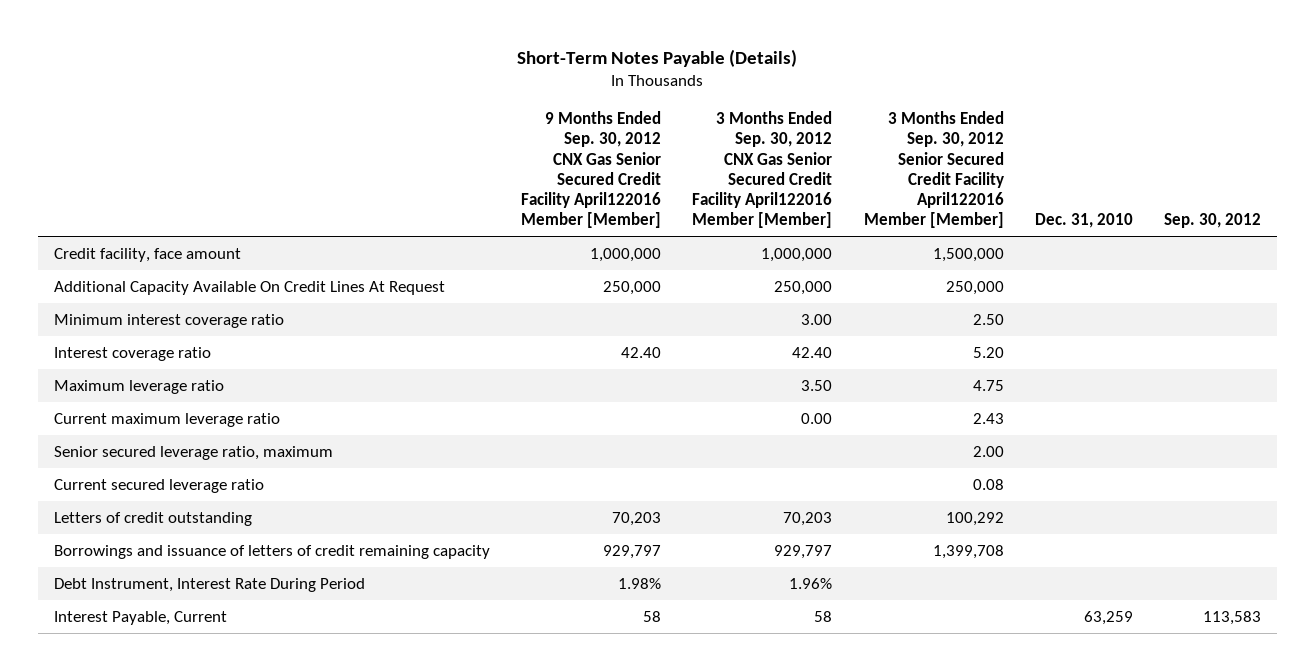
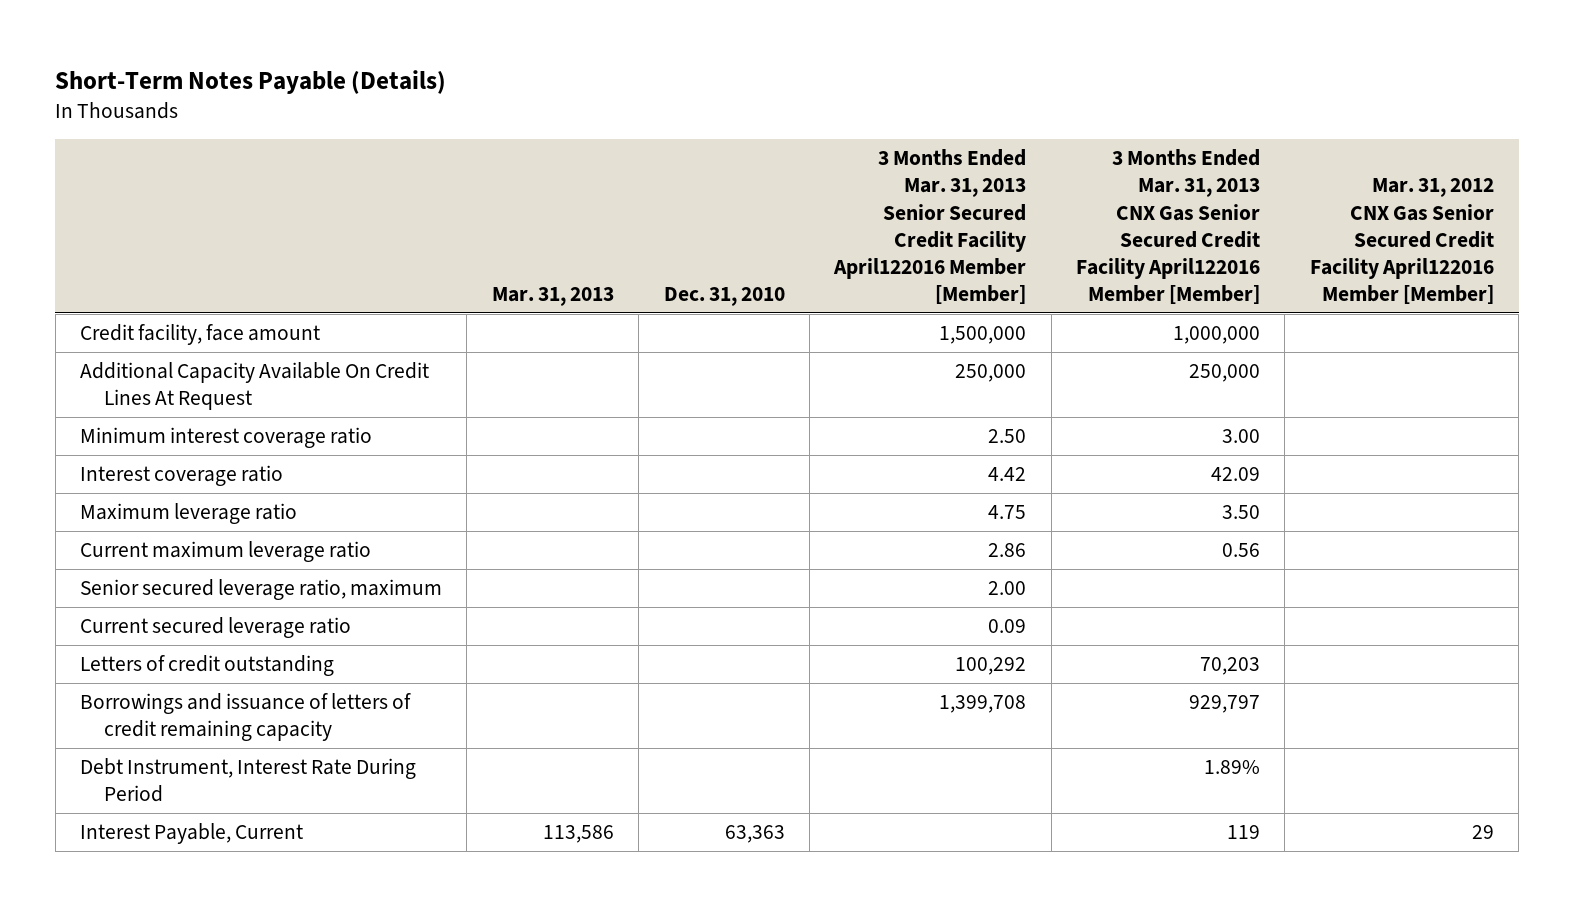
- | 9 Months Ended Sep. 30, 2012 CNX Gas Senior Secured Credit Facility April122016 Member [Member] | 3 Months Ended Sep. 30, 2012 CNX Gas Senior Secured Credit Facility April122016 Member [Member] | 3 Months Ended Sep. 30, 2012 Senior Secured Credit Facility April122016 Member [Member] | Dec. 31, 2010 | Sep. 30, 2012
+ | Mar. 31, 2013 | Dec. 31, 2010 | 3 Months Ended Mar. 31, 2013 Senior Secured Credit Facility April122016 Member [Member] | 3 Months Ended Mar. 31, 2013 CNX Gas Senior Secured Credit Facility April122016 Member [Member] | Mar. 31, 2012 CNX Gas Senior Secured Credit Facility April122016 Member [Member]
- Interest Payable, Current | 58 | 58 | | 63,259 | 113,583
+ Interest Payable, Current | 113,586 | 63,363 | | 119 | 29

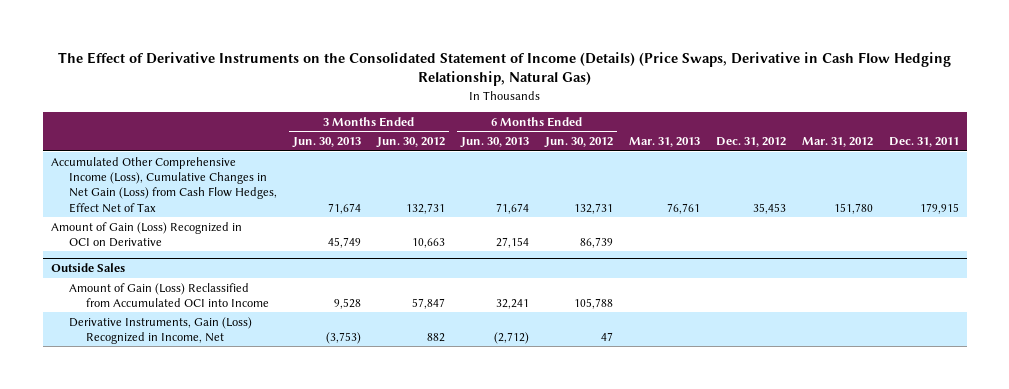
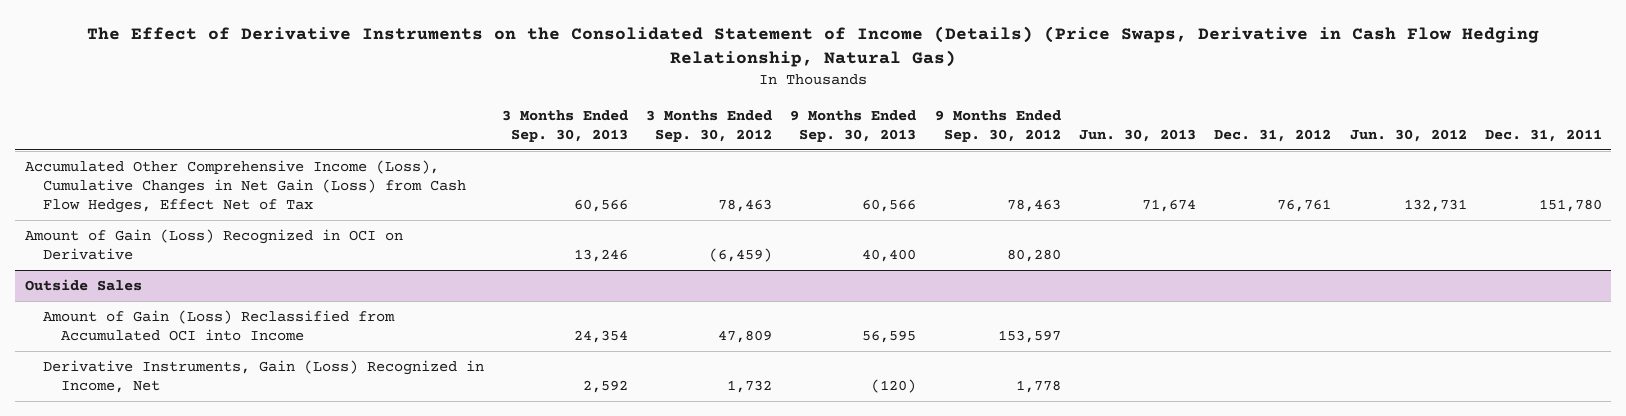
- | 3 Months Ended Jun. 30, 2013 | 3 Months Ended Jun. 30, 2012 | 6 Months Ended Jun. 30, 2013 | 6 Months Ended Jun. 30, 2012 | Mar. 31, 2013 | Dec. 31, 2012 | Mar. 31, 2012 | Dec. 31, 2011
+ | 3 Months Ended Sep. 30, 2013 | 3 Months Ended Sep. 30, 2012 | 9 Months Ended Sep. 30, 2013 | 9 Months Ended Sep. 30, 2012 | Jun. 30, 2013 | Dec. 31, 2012 | Jun. 30, 2012 | Dec. 31, 2011
- Accumulated Other Comprehensive Income (Loss), Cumulative Changes in Net Gain (Loss) from Cash Flow Hedges, Effect Net of Tax | 71,674 | 132,731 | 71,674 | 132,731 | 76,761 | 35,453 | 151,780 | 179,915
+ Accumulated Other Comprehensive Income (Loss), Cumulative Changes in Net Gain (Loss) from Cash Flow Hedges, Effect Net of Tax | 60,566 | 78,463 | 60,566 | 78,463 | 71,674 | 76,761 | 132,731 | 151,780

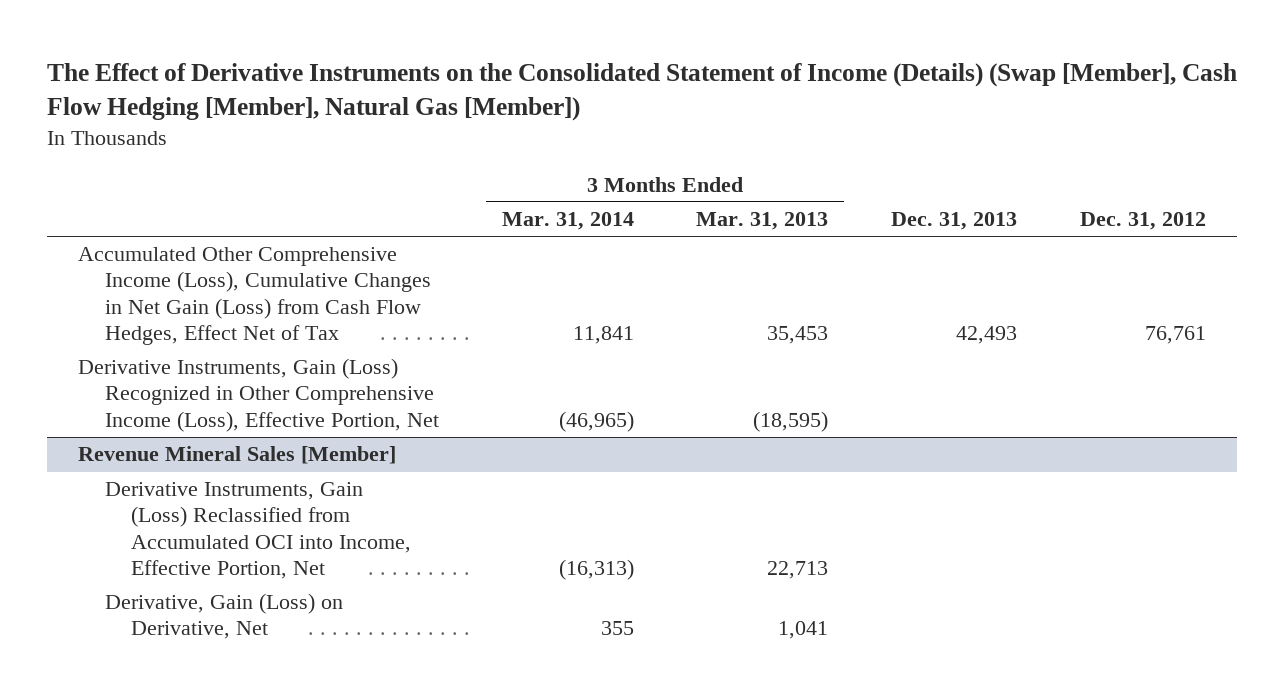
- The Effect of Derivative Instruments on the Consolidated Statement of Income (Details) (Price Swaps, Derivative in Cash Flow Hedging Relationship, Natural Gas)
+ The Effect of Derivative Instruments on the Consolidated Statement of Income (Details) (Swap [Member], Cash Flow Hedging [Member], Natural Gas [Member])
- | 3 Months Ended Sep. 30, 2013 | 3 Months Ended Sep. 30, 2012 | 9 Months Ended Sep. 30, 2013 | 9 Months Ended Sep. 30, 2012 | Jun. 30, 2013 | Dec. 31, 2012 | Jun. 30, 2012 | Dec. 31, 2011
+ | 3 Months Ended Mar. 31, 2014 | 3 Months Ended Mar. 31, 2013 | Dec. 31, 2013 | Dec. 31, 2012
- Amount of Gain (Loss) Recognized in OCI on Derivative | 13,246 | (6,459) | 40,400 | 80,280 | | | |
- Outside Sales
- Amount of Gain (Loss) Reclassified from Accumulated OCI into Income | 24,354 | 47,809 | 56,595 | 153,597 | | | |
- Derivative Instruments, Gain (Loss) Recognized in Income, Net | 2,592 | 1,732 | (120) | 1,778 | | | |
+ Derivative Instruments, Gain (Loss) Recognized in Other Comprehensive Income (Loss), Effective Portion, Net | (46,965) | (18,595) | |
+ Revenue Mineral Sales [Member]
+ Derivative Instruments, Gain (Loss) Reclassified from Accumulated OCI into Income, Effective Portion, Net | (16,313) | 22,713 | |
+ Derivative, Gain (Loss) on Derivative, Net | 355 | 1,041 | |

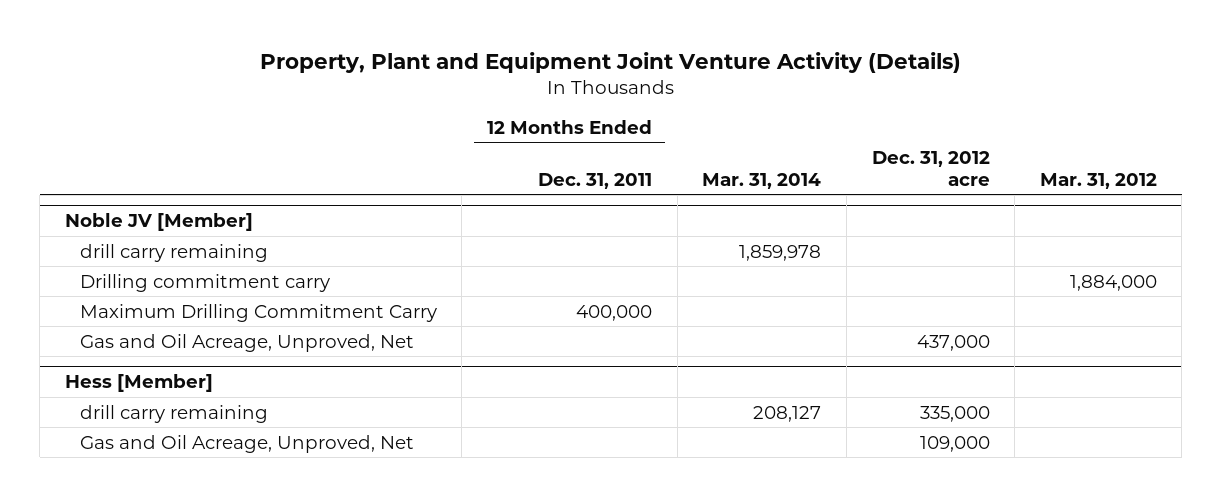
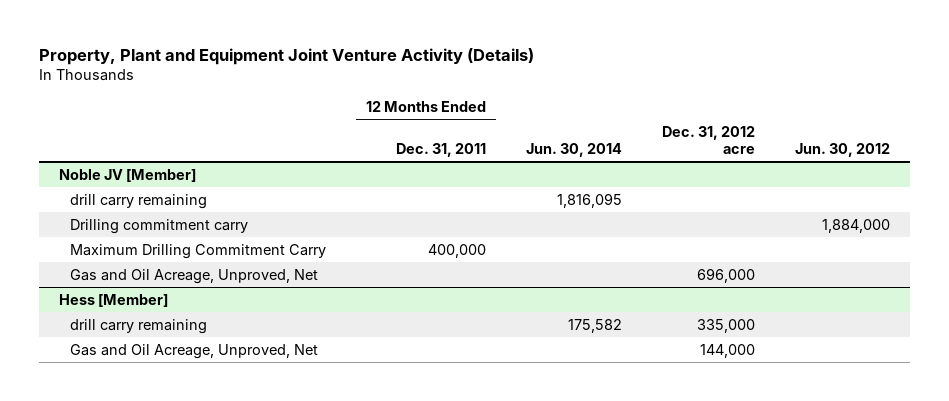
- | 12 Months Ended Dec. 31, 2011 | Mar. 31, 2014 | Dec. 31, 2012 acre | Mar. 31, 2012
+ | 12 Months Ended Dec. 31, 2011 | Jun. 30, 2014 | Dec. 31, 2012 acre | Jun. 30, 2012
@ Noble JV [Member]
- Gas and Oil Acreage, Unproved, Net | | | 437,000 |
+ Gas and Oil Acreage, Unproved, Net | | | 696,000 |
@ Hess [Member]
- Gas and Oil Acreage, Unproved, Net | | | 109,000 |
+ Gas and Oil Acreage, Unproved, Net | | | 144,000 |

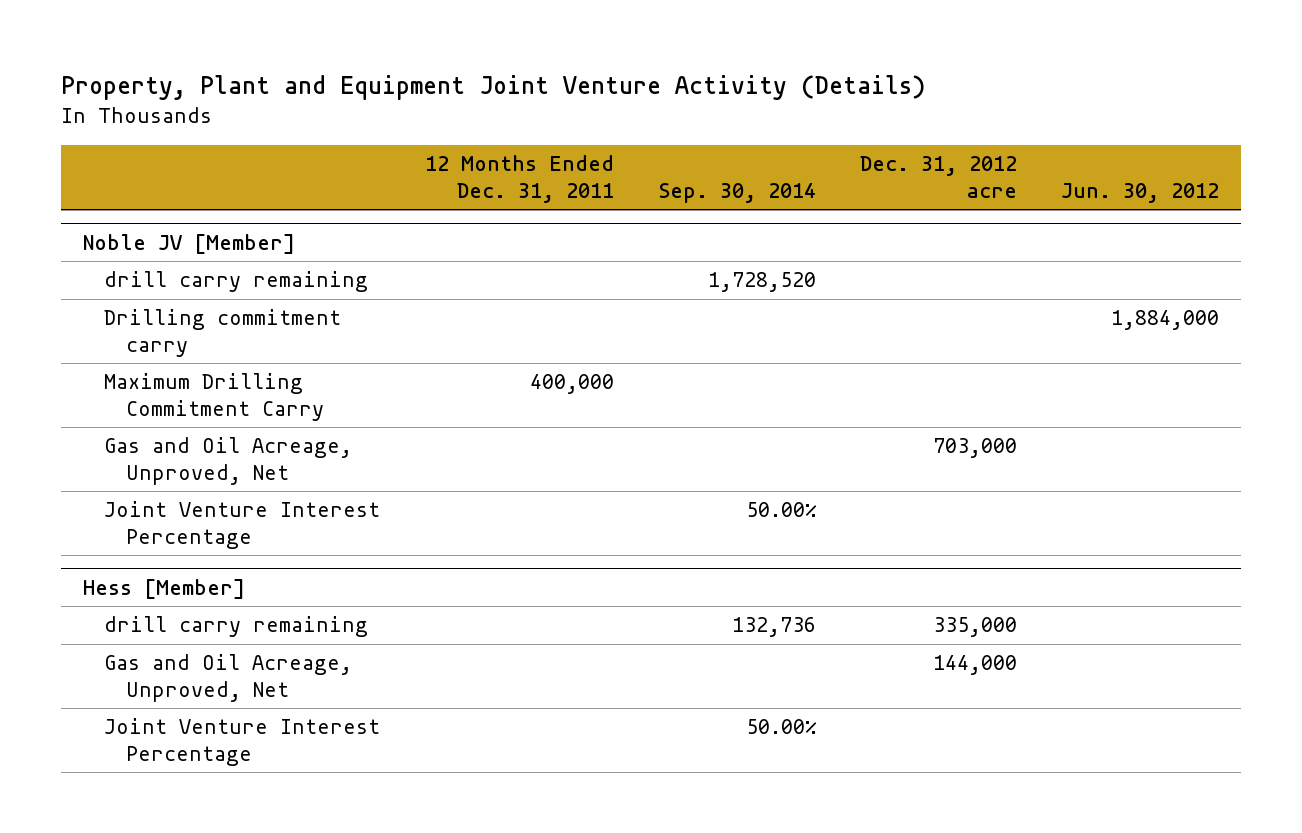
- | 12 Months Ended Dec. 31, 2011 | Jun. 30, 2014 | Dec. 31, 2012 acre | Jun. 30, 2012
+ | 12 Months Ended Dec. 31, 2011 | Sep. 30, 2014 | Dec. 31, 2012 acre | Jun. 30, 2012
@ Noble JV [Member]
- Gas and Oil Acreage, Unproved, Net | | | 696,000 |
+ Gas and Oil Acreage, Unproved, Net | | | 703,000 |
+ Joint Venture Interest Percentage | | 50.00% | |
@ Hess [Member]
+ Joint Venture Interest Percentage | | 50.00% | |

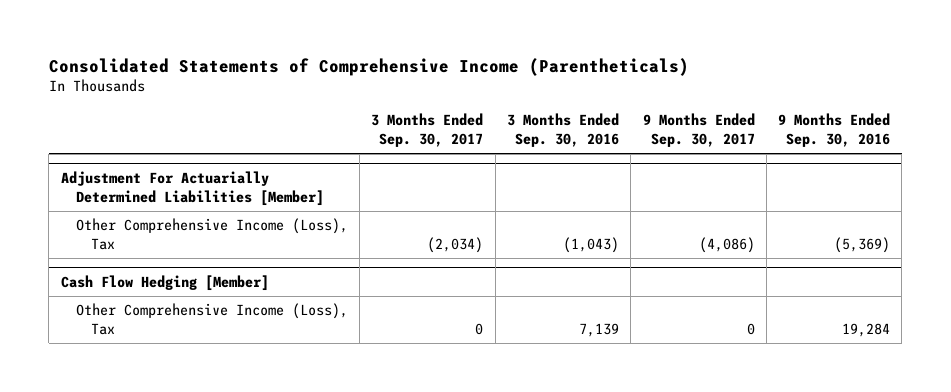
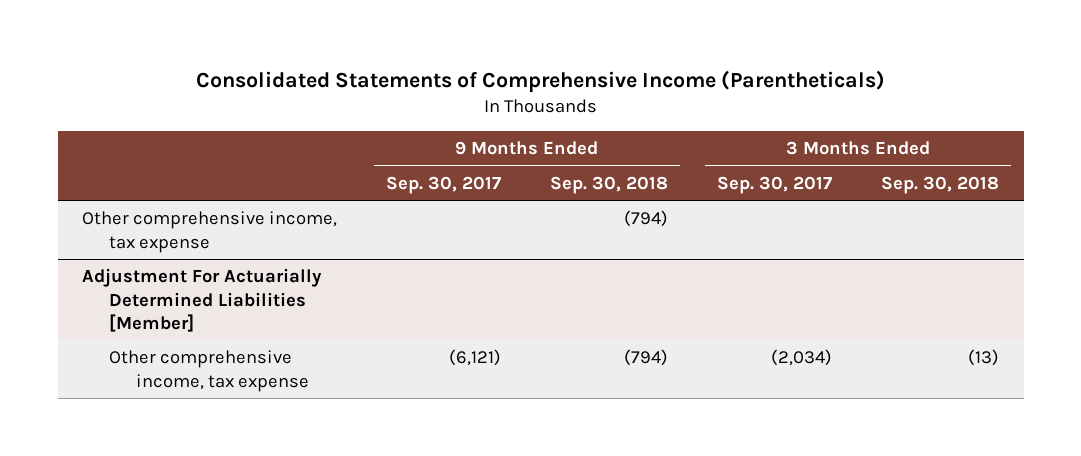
- | 3 Months Ended Sep. 30, 2017 | 3 Months Ended Sep. 30, 2016 | 9 Months Ended Sep. 30, 2017 | 9 Months Ended Sep. 30, 2016
+ | 9 Months Ended Sep. 30, 2017 | 9 Months Ended Sep. 30, 2018 | 3 Months Ended Sep. 30, 2017 | 3 Months Ended Sep. 30, 2018
+ Other comprehensive income, tax expense | | (794) | |
@ Adjustment For Actuarially Determined Liabilities [Member]
- Other Comprehensive Income (Loss), Tax | (2,034) | (1,043) | (4,086) | (5,369)
- Cash Flow Hedging [Member]
- Other Comprehensive Income (Loss), Tax | 0 | 7,139 | 0 | 19,284
@ Adjustment For Actuarially Determined Liabilities [Member]
+ Other comprehensive income, tax expense | (6,121) | (794) | (2,034) | (13)

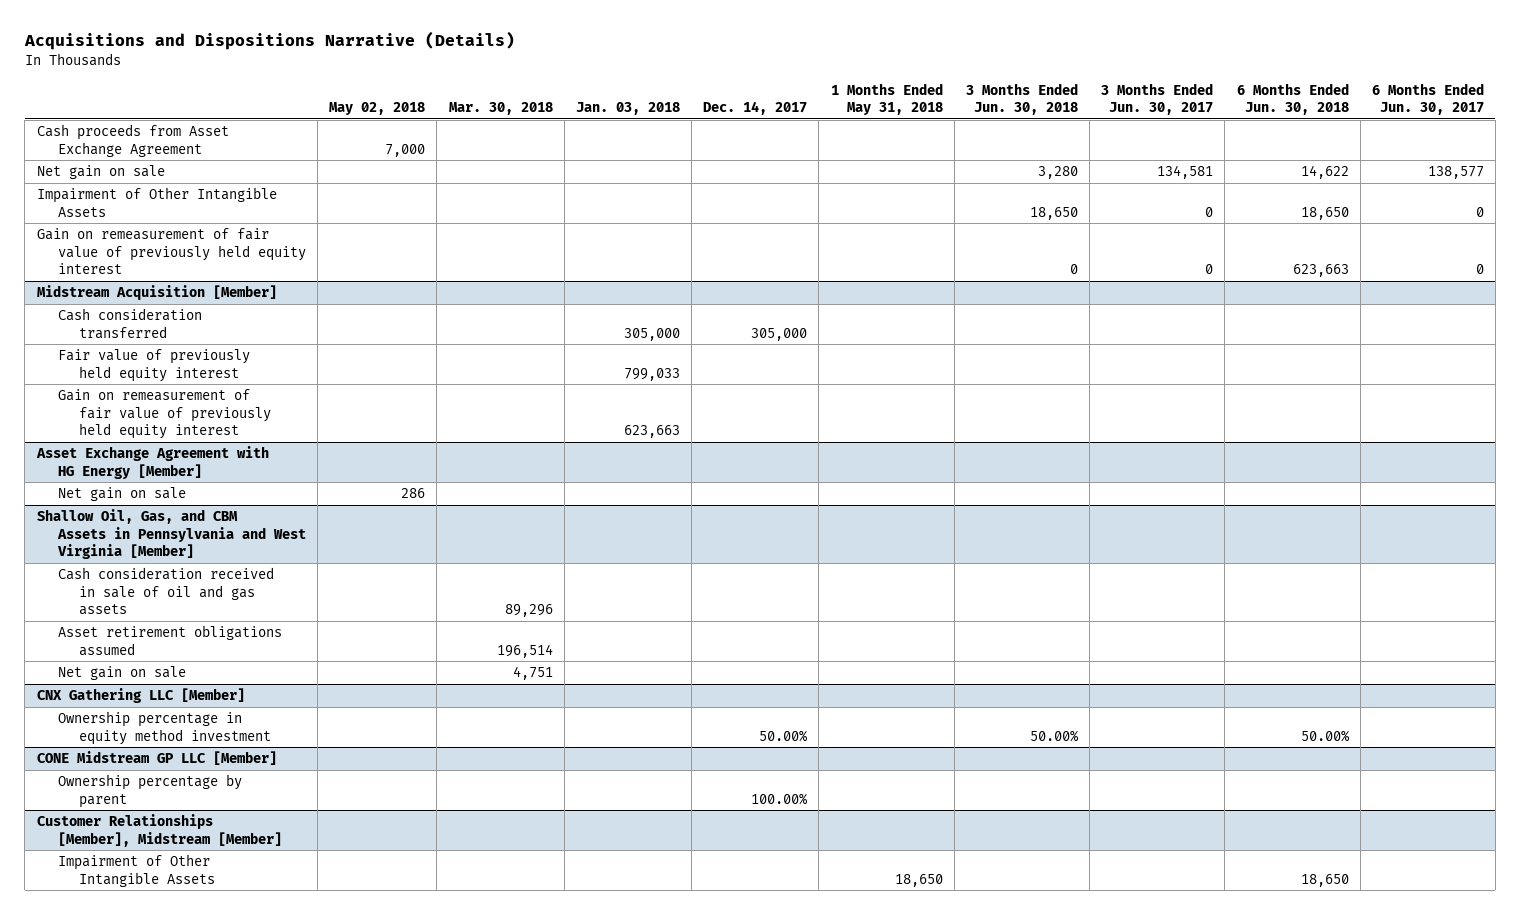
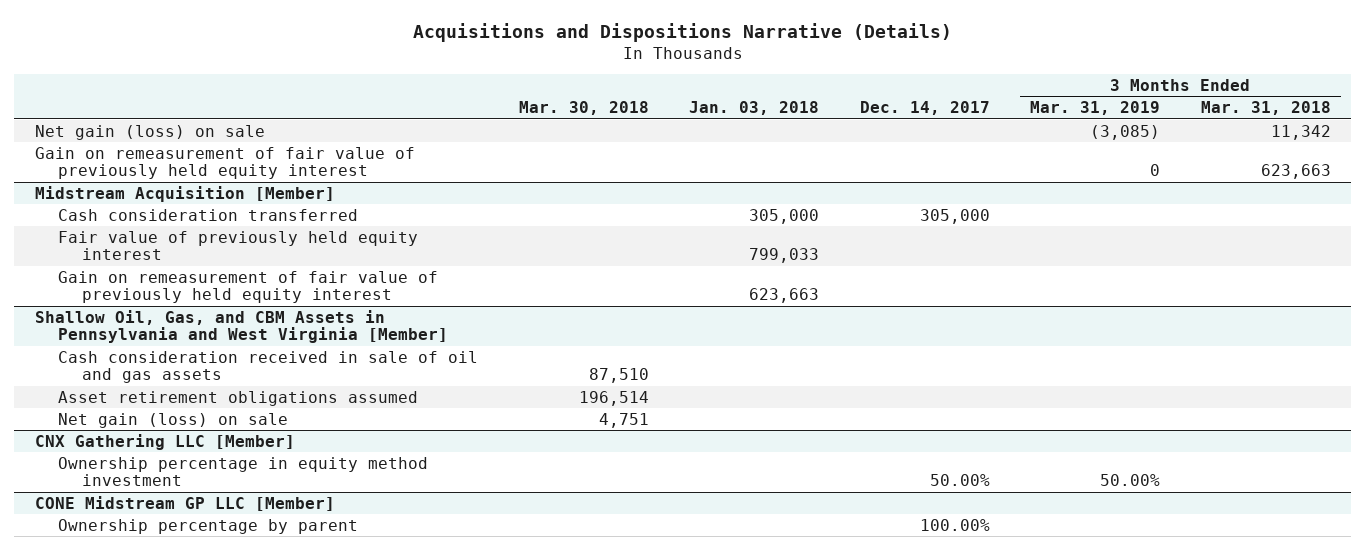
- | May 02, 2018 | Mar. 30, 2018 | Jan. 03, 2018 | Dec. 14, 2017 | 1 Months Ended May 31, 2018 | 3 Months Ended Jun. 30, 2018 | 3 Months Ended Jun. 30, 2017 | 6 Months Ended Jun. 30, 2018 | 6 Months Ended Jun. 30, 2017
+ | Mar. 30, 2018 | Jan. 03, 2018 | Dec. 14, 2017 | 3 Months Ended Mar. 31, 2019 | 3 Months Ended Mar. 31, 2018
- Cash proceeds from Asset Exchange Agreement | 7,000 | | | | | | | |
- Net gain on sale | | | | | | 3,280 | 134,581 | 14,622 | 138,577
- Impairment of Other Intangible Assets | | | | | | 18,650 | 0 | 18,650 | 0
+ Net gain (loss) on sale | | | | (3,085) | 11,342
- Asset Exchange Agreement with HG Energy [Member]
- Net gain on sale | 286 | | | | | | | |
@ Shallow Oil, Gas, and CBM Assets in Pennsylvania and West Virginia [Member]
- Cash consideration received in sale of oil and gas assets | | 89,296 | | | | | | |
+ Cash consideration received in sale of oil and gas assets | 87,510 | | | |
- Net gain on sale | | 4,751 | | | | | | |
+ Net gain (loss) on sale | 4,751 | | | |
- Customer Relationships [Member], Midstream [Member]
- Impairment of Other Intangible Assets | | | | | 18,650 | | | 18,650 |

